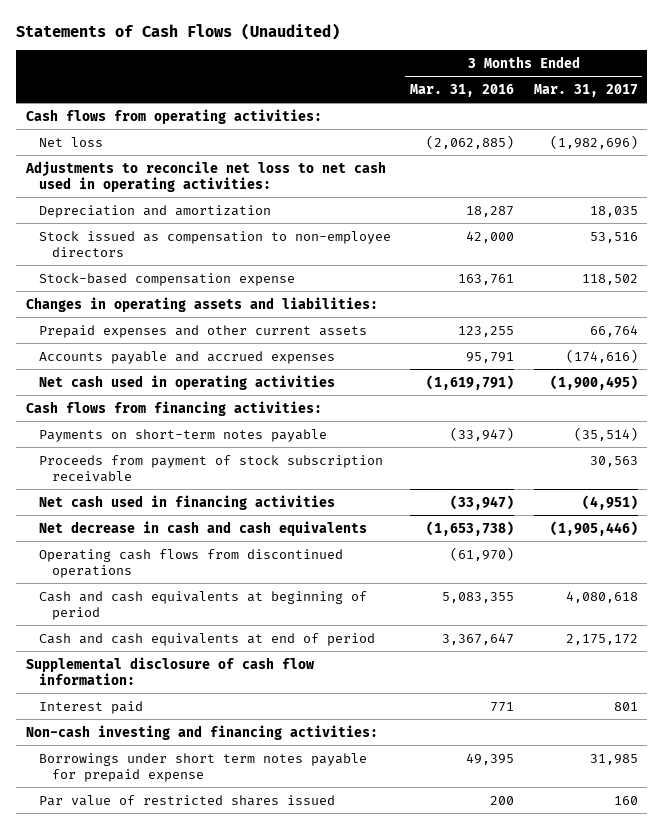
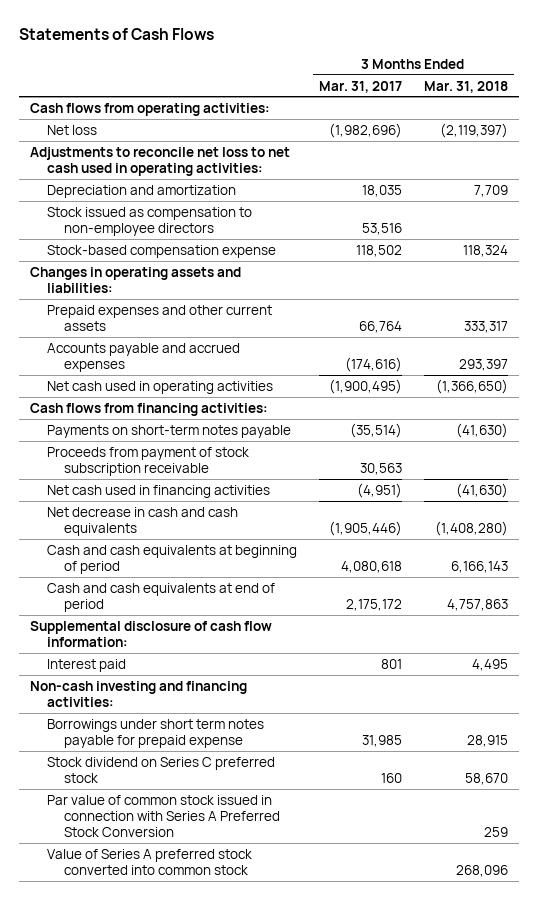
- Statements of Cash Flows (Unaudited)
+ Statements of Cash Flows
- | 3 Months Ended Mar. 31, 2016 | 3 Months Ended Mar. 31, 2017
+ | 3 Months Ended Mar. 31, 2017 | 3 Months Ended Mar. 31, 2018
- Operating cash flows from discontinued operations | (61,970) |
- Par value of restricted shares issued | 200 | 160
+ Stock dividend on Series C preferred stock | 160 | 58,670
+ Par value of common stock issued in connection with Series A Preferred Stock Conversion | | 259
+ Value of Series A preferred stock converted into common stock | | 268,096

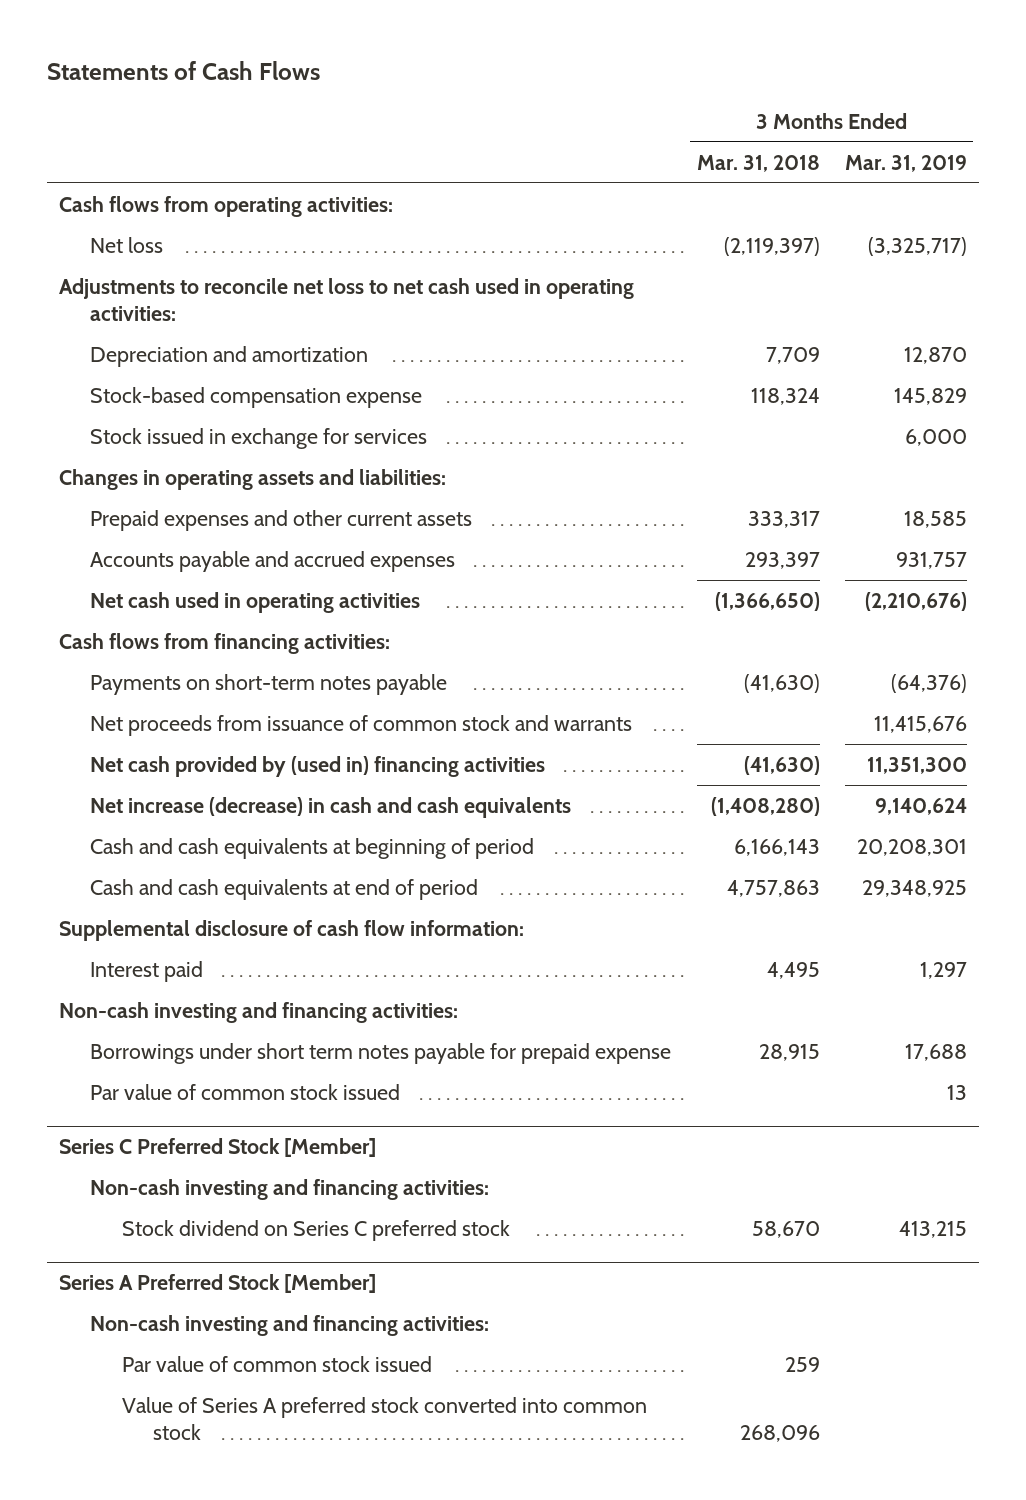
- | 3 Months Ended Mar. 31, 2017 | 3 Months Ended Mar. 31, 2018
+ | 3 Months Ended Mar. 31, 2018 | 3 Months Ended Mar. 31, 2019
- Stock issued as compensation to non-employee directors | 53,516 |
+ Stock issued in exchange for services | | 6,000
- Proceeds from payment of stock subscription receivable | 30,563 |
- Net cash used in financing activities | (4,951) | (41,630)
- Net decrease in cash and cash equivalents | (1,905,446) | (1,408,280)
+ Net proceeds from issuance of common stock and warrants | | 11,415,676
+ Net cash provided by (used in) financing activities | (41,630) | 11,351,300
+ Net increase (decrease) in cash and cash equivalents | (1,408,280) | 9,140,624
+ Par value of common stock issued | | 13
+ Series C Preferred Stock [Member]
+ Non-cash investing and financing activities:
- Par value of common stock issued in connection with Series A Preferred Stock Conversion | | 259
+ Series A Preferred Stock [Member]
+ Non-cash investing and financing activities:
+ Par value of common stock issued | 259 |

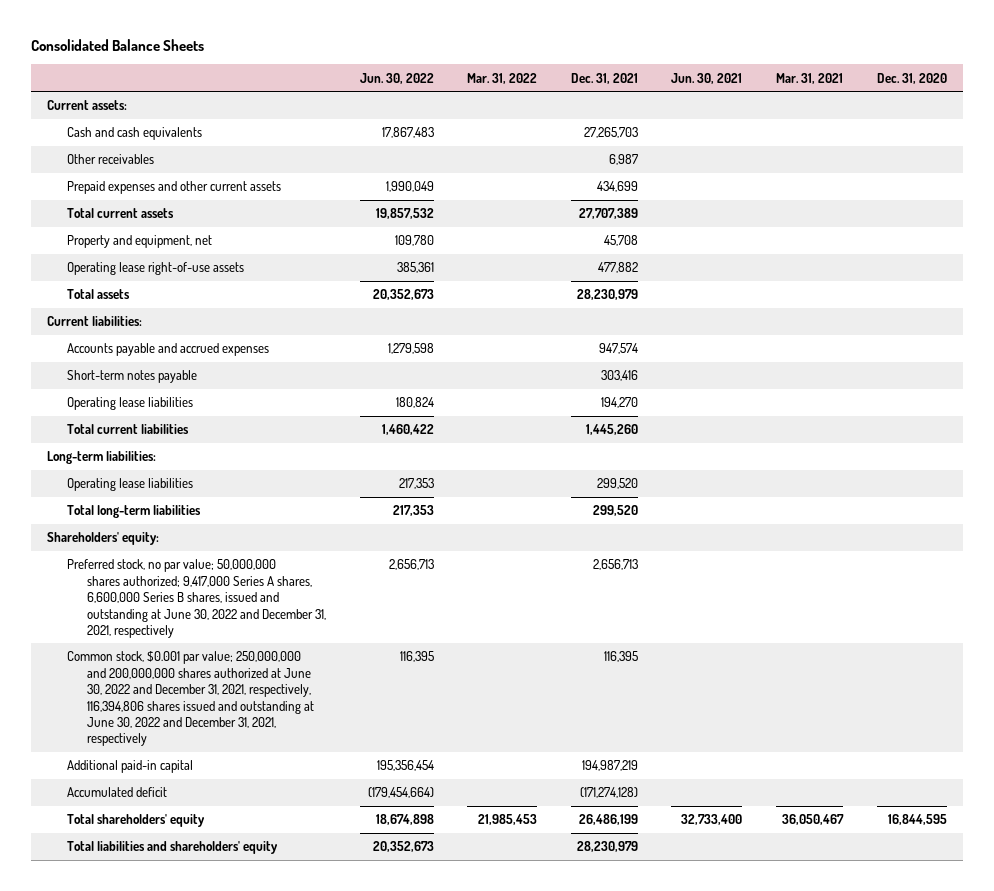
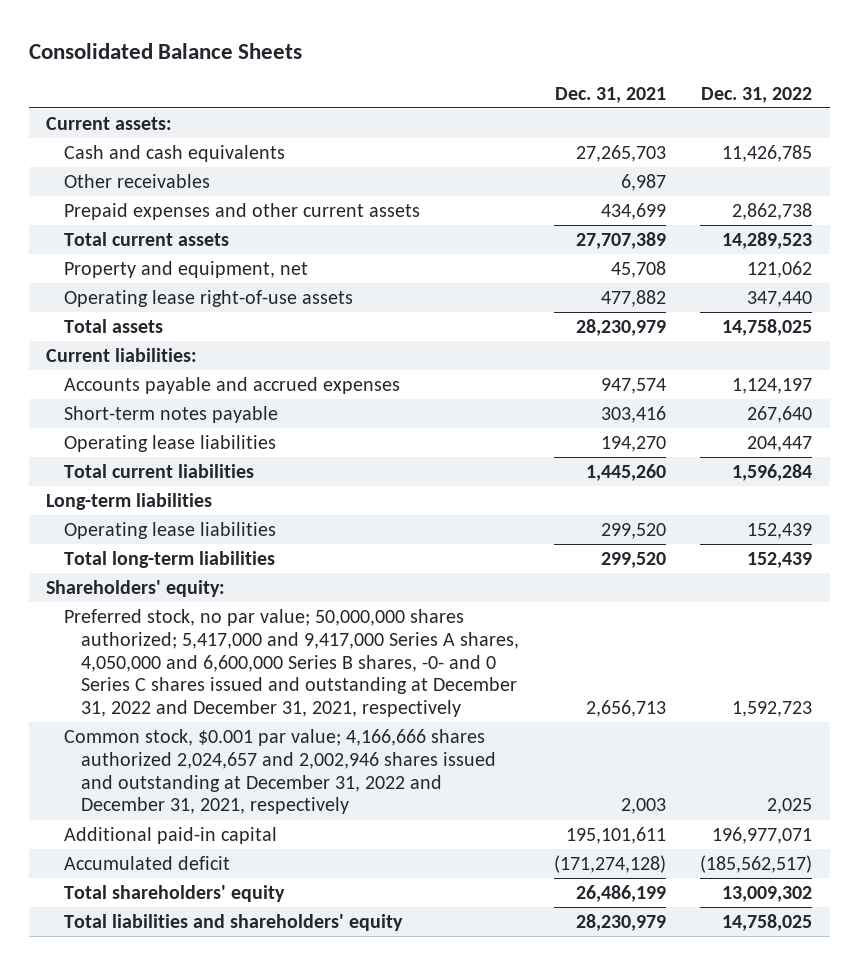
- | Jun. 30, 2022 | Mar. 31, 2022 | Dec. 31, 2021 | Jun. 30, 2021 | Mar. 31, 2021 | Dec. 31, 2020
+ | Dec. 31, 2021 | Dec. 31, 2022
- Long-term liabilities:
+ Long-term liabilities
- Preferred stock, no par value; 50,000,000 shares authorized; 9,417,000 Series A shares, 6,600,000 Series B shares, issued and outstanding at June 30, 2022 and December 31, 2021, respectively | 2,656,713 | | 2,656,713 | | |
- Common stock, $0.001 par value; 250,000,000 and 200,000,000 shares authorized at June 30, 2022 and December 31, 2021, respectively, 116,394,806 shares issued and outstanding at June 30, 2022 and December 31, 2021, respectively | 116,395 | | 116,395 | | |
- Additional paid-in capital | 195,356,454 | | 194,987,219 | | |
+ Preferred stock, no par value; 50,000,000 shares authorized; 5,417,000 and 9,417,000 Series A shares, 4,050,000 and 6,600,000 Series B shares, -0- and 0 Series C shares issued and outstanding at December 31, 2022 and December 31, 2021, respectively | 2,656,713 | 1,592,723
+ Common stock, $0.001 par value; 4,166,666 shares authorized 2,024,657 and 2,002,946 shares issued and outstanding at December 31, 2022 and December 31, 2021, respectively | 2,003 | 2,025
+ Additional paid-in capital | 195,101,611 | 196,977,071

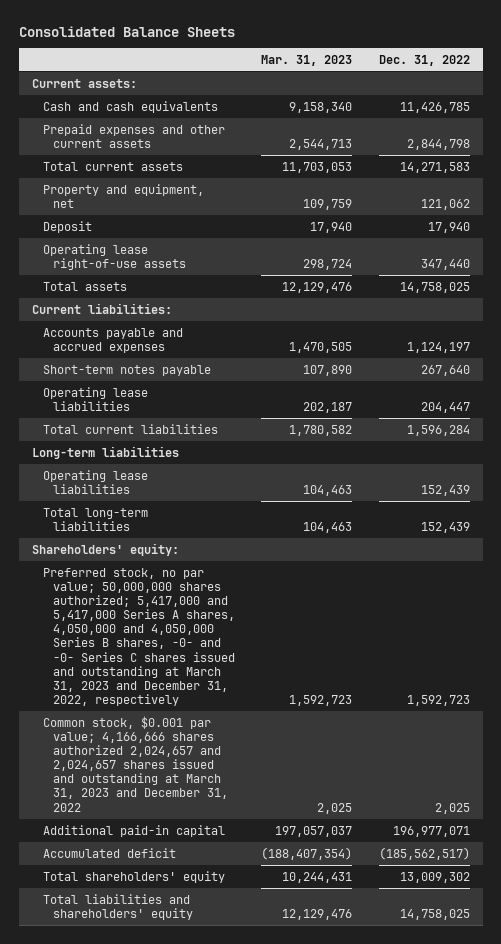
- | Dec. 31, 2021 | Dec. 31, 2022
+ | Mar. 31, 2023 | Dec. 31, 2022
- Other receivables | 6,987 |
- Prepaid expenses and other current assets | 434,699 | 2,862,738
- Total current assets | 27,707,389 | 14,289,523
+ Prepaid expenses and other current assets | 2,544,713 | 2,844,798
+ Total current assets | 11,703,053 | 14,271,583
+ Deposit | 17,940 | 17,940
- Preferred stock, no par value; 50,000,000 shares authorized; 5,417,000 and 9,417,000 Series A shares, 4,050,000 and 6,600,000 Series B shares, -0- and 0 Series C shares issued and outstanding at December 31, 2022 and December 31, 2021, respectively | 2,656,713 | 1,592,723
- Common stock, $0.001 par value; 4,166,666 shares authorized 2,024,657 and 2,002,946 shares issued and outstanding at December 31, 2022 and December 31, 2021, respectively | 2,003 | 2,025
+ Preferred stock, no par value; 50,000,000 shares authorized; 5,417,000 and 5,417,000 Series A shares, 4,050,000 and 4,050,000 Series B shares, -0- and -0- Series C shares issued and outstanding at March 31, 2023 and December 31, 2022, respectively | 1,592,723 | 1,592,723
+ Common stock, $0.001 par value; 4,166,666 shares authorized 2,024,657 and 2,024,657 shares issued and outstanding at March 31, 2023 and December 31, 2022 | 2,025 | 2,025

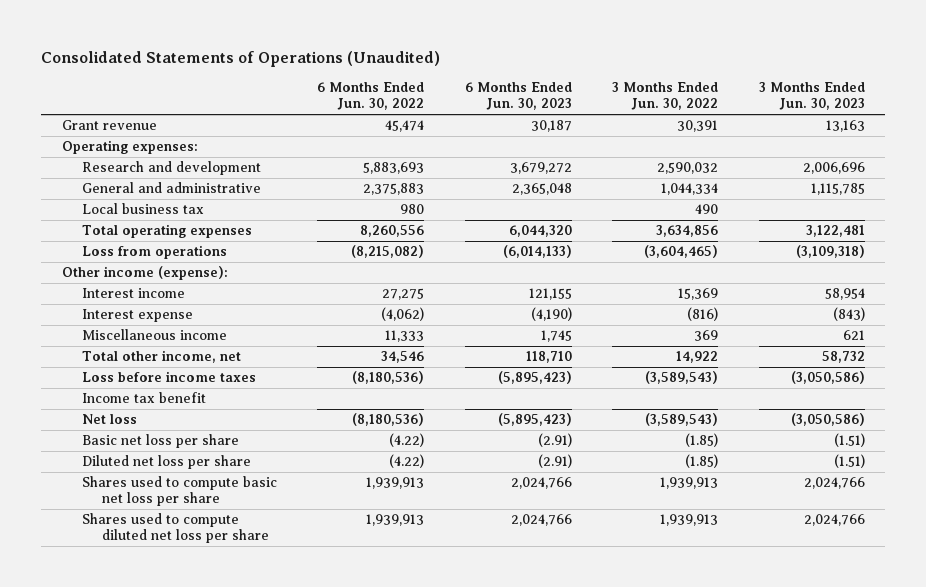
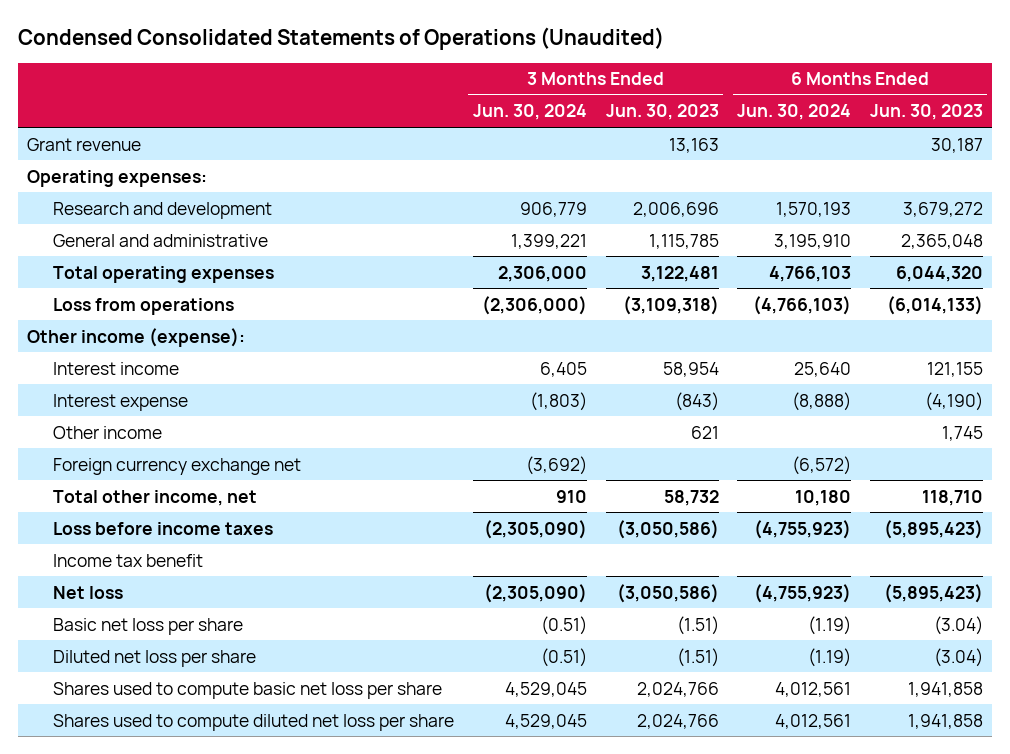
- Consolidated Statements of Operations (Unaudited)
+ Condensed Consolidated Statements of Operations (Unaudited)
- | 6 Months Ended Jun. 30, 2022 | 6 Months Ended Jun. 30, 2023 | 3 Months Ended Jun. 30, 2022 | 3 Months Ended Jun. 30, 2023
+ | 3 Months Ended Jun. 30, 2024 | 3 Months Ended Jun. 30, 2023 | 6 Months Ended Jun. 30, 2024 | 6 Months Ended Jun. 30, 2023
- Local business tax | 980 | | 490 |
- Miscellaneous income | 11,333 | 1,745 | 369 | 621
+ Other income | | 621 | | 1,745
+ Foreign currency exchange net | (3,692) | | (6,572) |
- Basic net loss per share | (4.22) | (2.91) | (1.85) | (1.51)
- Diluted net loss per share | (4.22) | (2.91) | (1.85) | (1.51)
- Shares used to compute basic net loss per share | 1,939,913 | 2,024,766 | 1,939,913 | 2,024,766
- Shares used to compute diluted net loss per share | 1,939,913 | 2,024,766 | 1,939,913 | 2,024,766
+ Basic net loss per share | (0.51) | (1.51) | (1.19) | (3.04)
+ Diluted net loss per share | (0.51) | (1.51) | (1.19) | (3.04)
+ Shares used to compute basic net loss per share | 4,529,045 | 2,024,766 | 4,012,561 | 1,941,858
+ Shares used to compute diluted net loss per share | 4,529,045 | 2,024,766 | 4,012,561 | 1,941,858

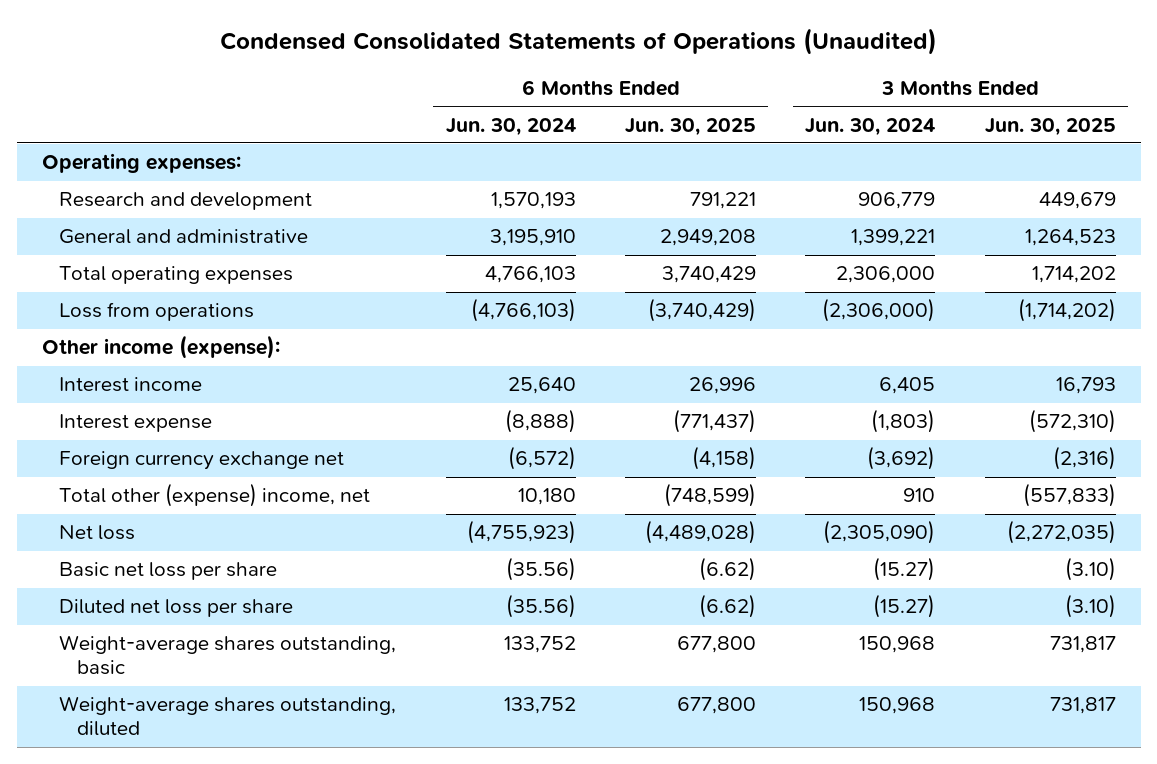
- | 3 Months Ended Jun. 30, 2024 | 3 Months Ended Jun. 30, 2023 | 6 Months Ended Jun. 30, 2024 | 6 Months Ended Jun. 30, 2023
+ | 6 Months Ended Jun. 30, 2024 | 6 Months Ended Jun. 30, 2025 | 3 Months Ended Jun. 30, 2024 | 3 Months Ended Jun. 30, 2025
- Grant revenue | | 13,163 | | 30,187
- Other income | | 621 | | 1,745
- Total other income, net | 910 | 58,732 | 10,180 | 118,710
- Loss before income taxes | (2,305,090) | (3,050,586) | (4,755,923) | (5,895,423)
- Income tax benefit
+ Total other (expense) income, net | 10,180 | (748,599) | 910 | (557,833)
- Basic net loss per share | (0.51) | (1.51) | (1.19) | (3.04)
- Diluted net loss per share | (0.51) | (1.51) | (1.19) | (3.04)
- Shares used to compute basic net loss per share | 4,529,045 | 2,024,766 | 4,012,561 | 1,941,858
- Shares used to compute diluted net loss per share | 4,529,045 | 2,024,766 | 4,012,561 | 1,941,858
+ Basic net loss per share | (35.56) | (6.62) | (15.27) | (3.10)
+ Diluted net loss per share | (35.56) | (6.62) | (15.27) | (3.10)
+ Weight-average shares outstanding, basic | 133,752 | 677,800 | 150,968 | 731,817
+ Weight-average shares outstanding, diluted | 133,752 | 677,800 | 150,968 | 731,817

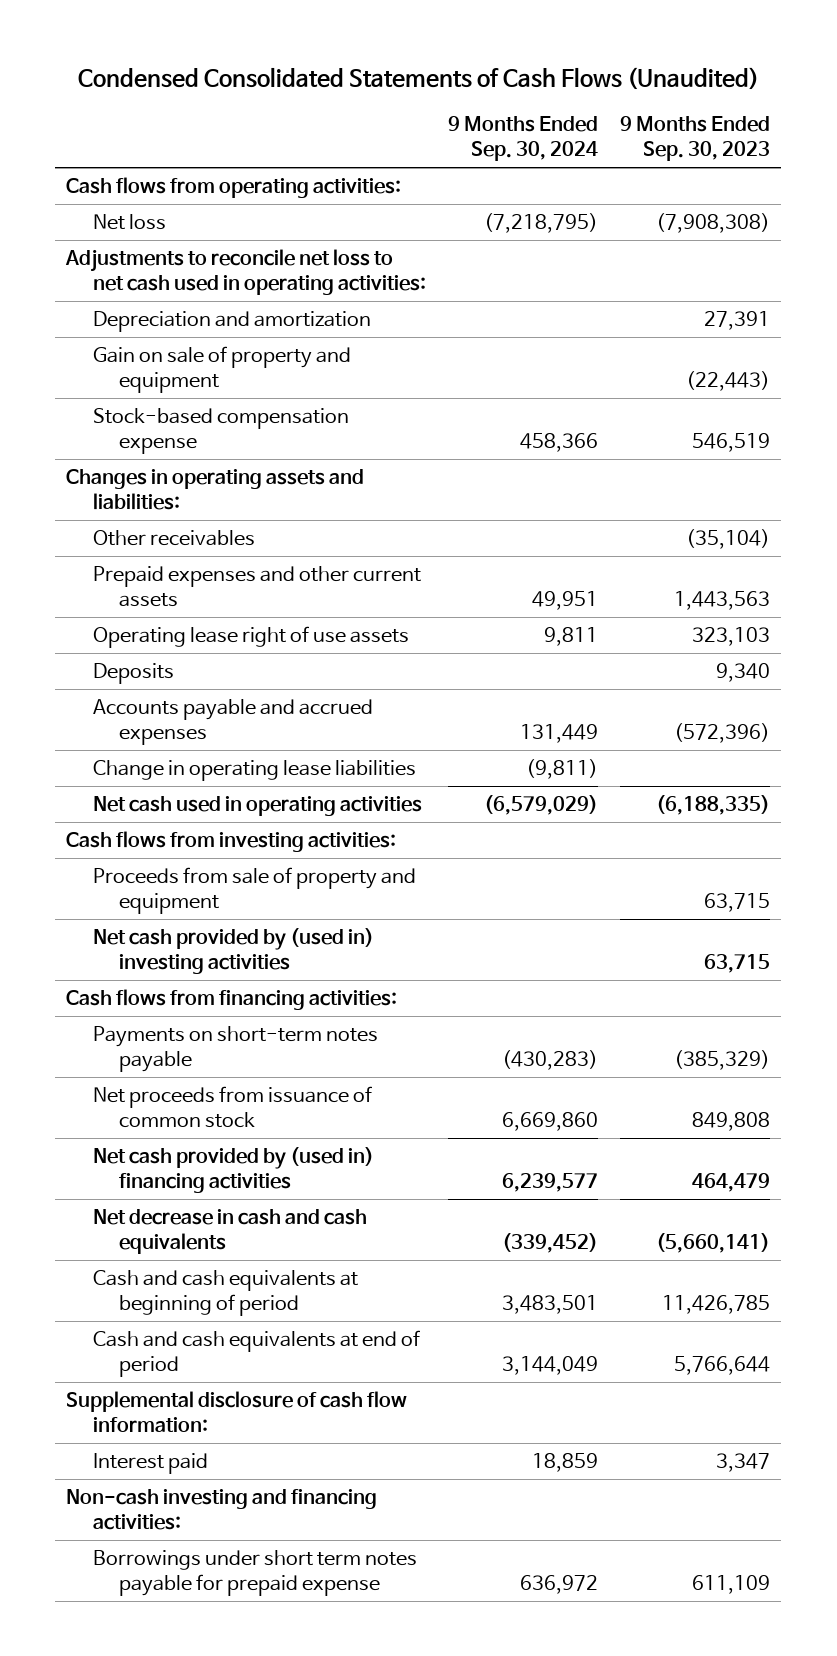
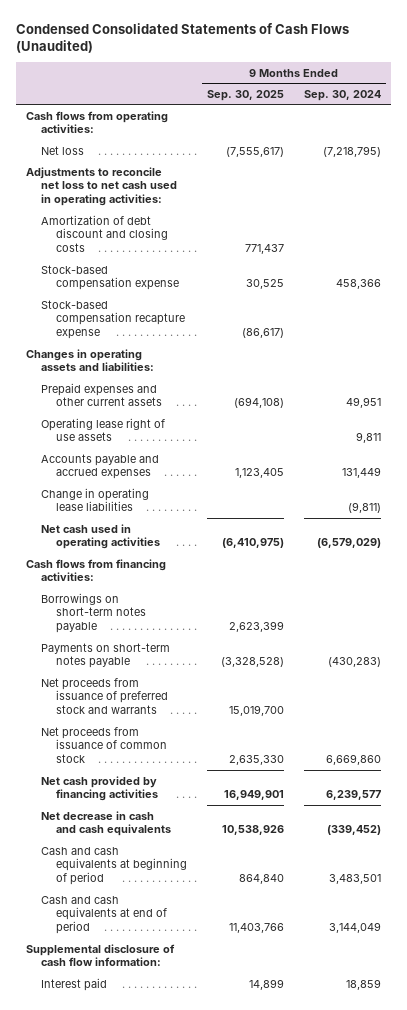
- | 9 Months Ended Sep. 30, 2024 | 9 Months Ended Sep. 30, 2023
+ | 9 Months Ended Sep. 30, 2025 | 9 Months Ended Sep. 30, 2024
- Depreciation and amortization | | 27,391
- Gain on sale of property and equipment | | (22,443)
+ Amortization of debt discount and closing costs | 771,437 |
+ Stock-based compensation recapture expense | (86,617) |
- Other receivables | | (35,104)
- Deposits | | 9,340
- Cash flows from investing activities:
- Proceeds from sale of property and equipment | | 63,715
- Net cash provided by (used in) investing activities | | 63,715
+ Borrowings on short-term notes payable | 2,623,399 |
+ Net proceeds from issuance of preferred stock and warrants | 15,019,700 |
- Net cash provided by (used in) financing activities | 6,239,577 | 464,479
+ Net cash provided by financing activities | 16,949,901 | 6,239,577
- Non-cash investing and financing activities:
- Borrowings under short term notes payable for prepaid expense | 636,972 | 611,109

